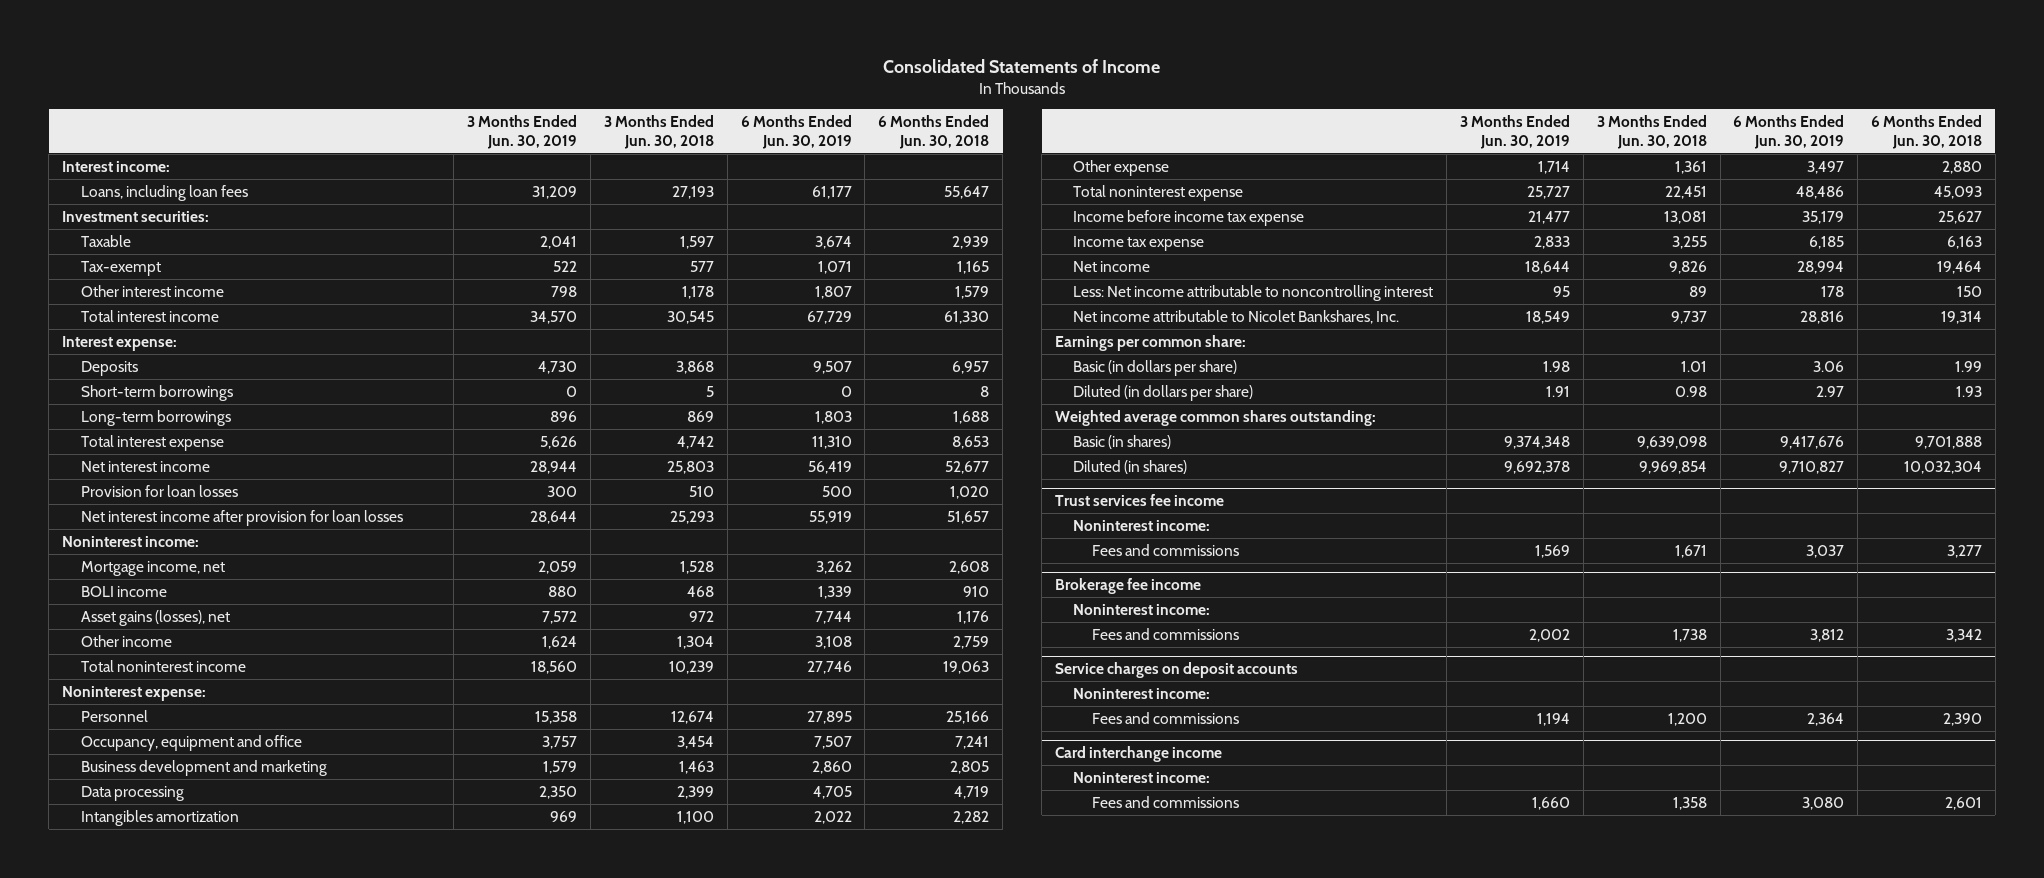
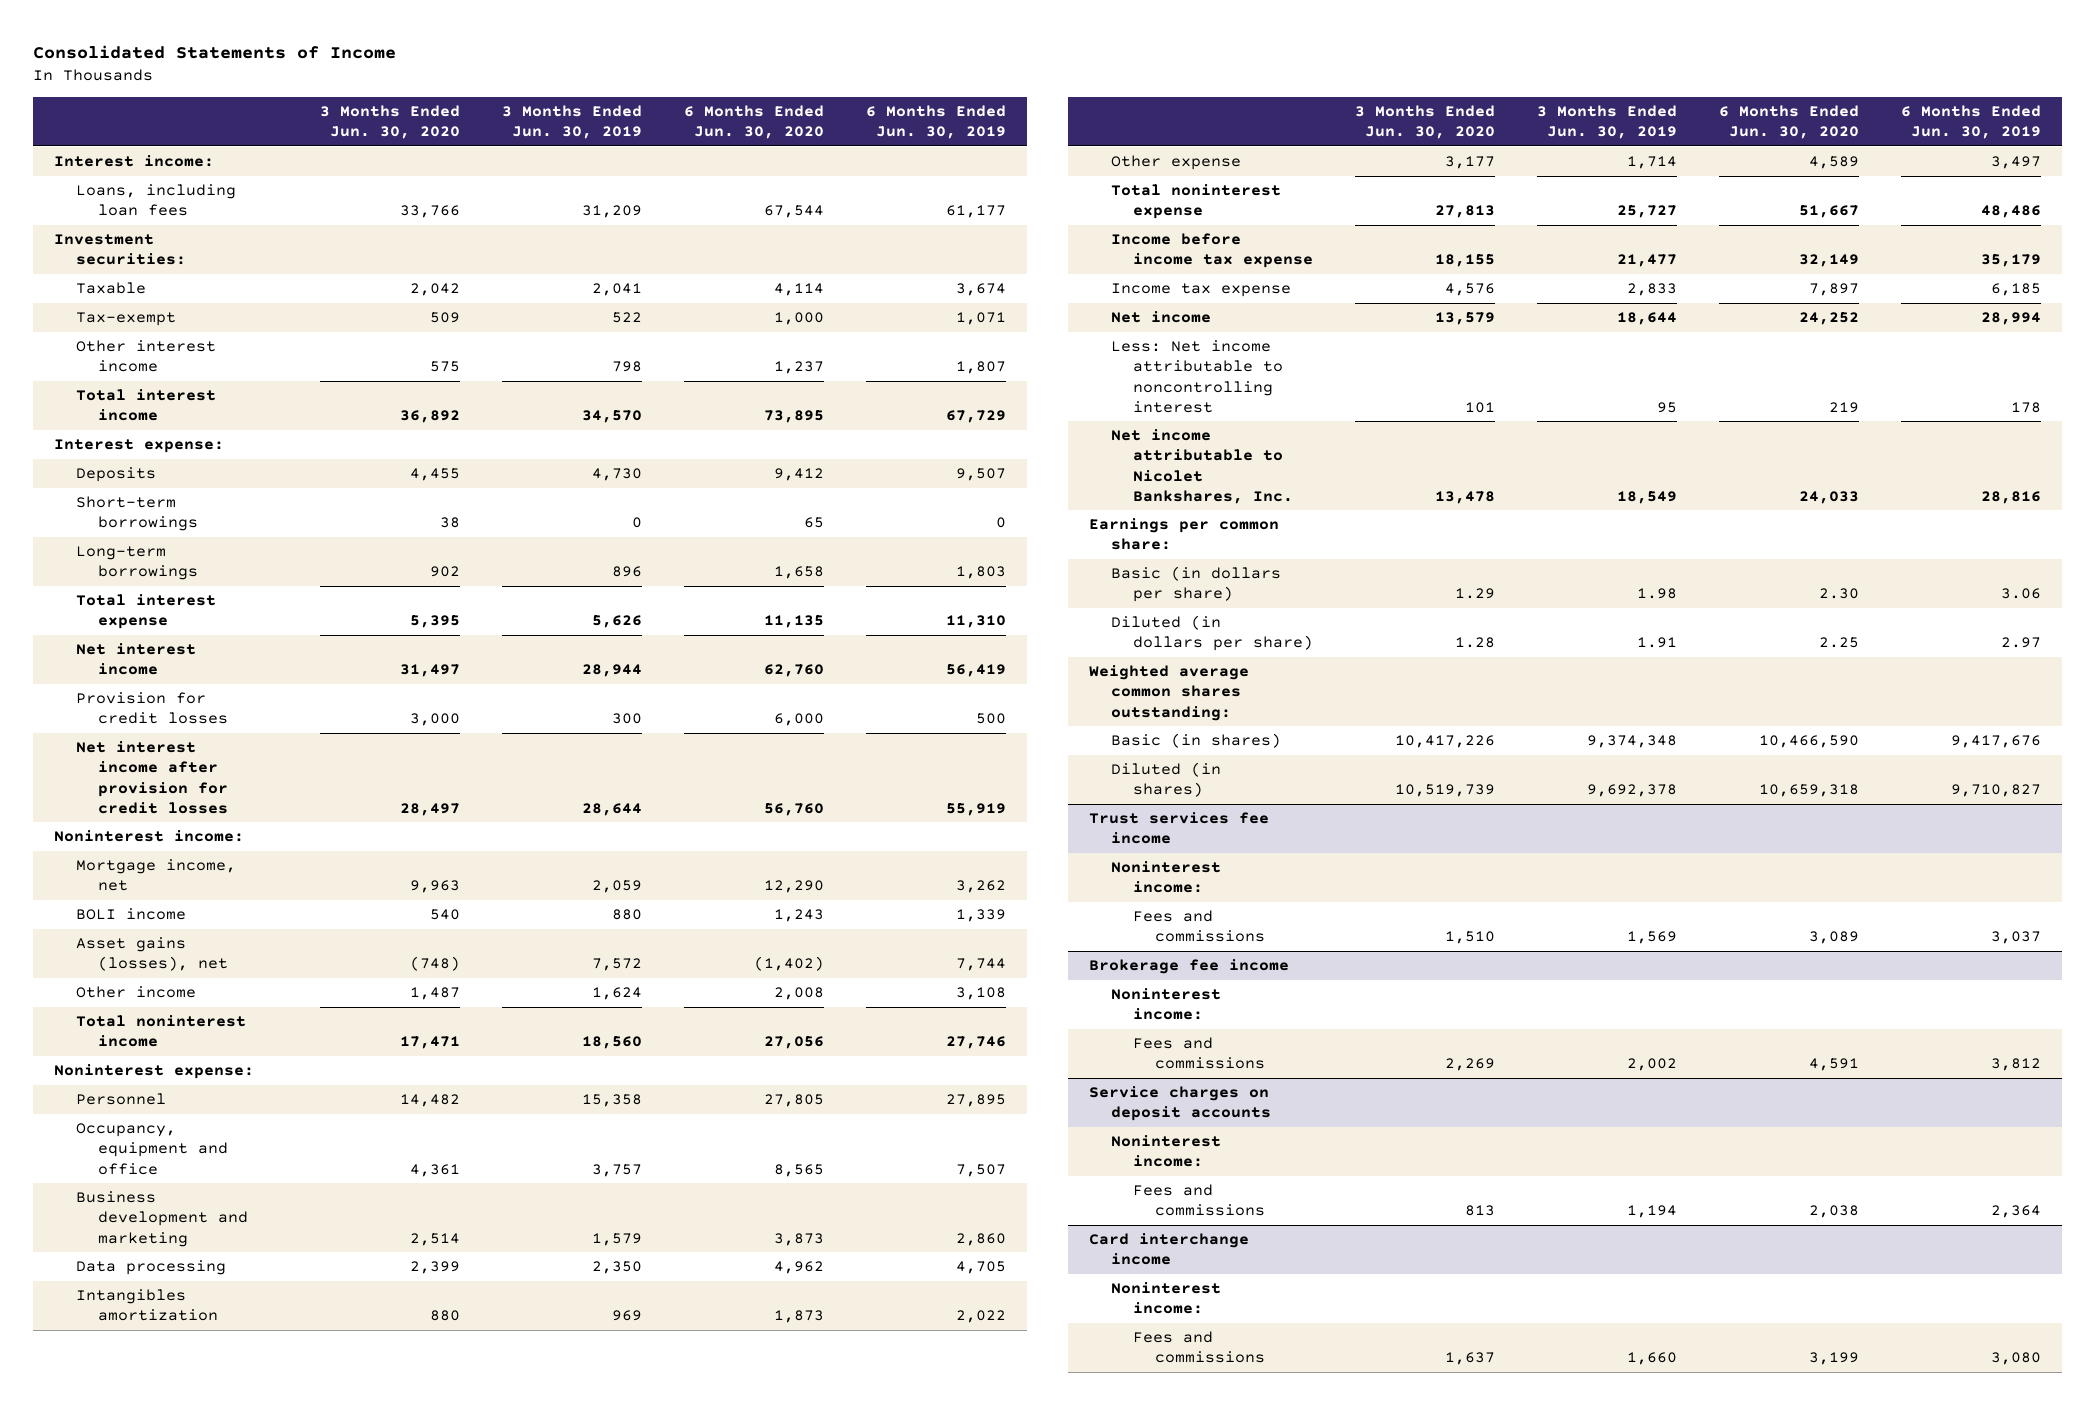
- | 3 Months Ended Jun. 30, 2019 | 3 Months Ended Jun. 30, 2018 | 6 Months Ended Jun. 30, 2019 | 6 Months Ended Jun. 30, 2018
+ | 3 Months Ended Jun. 30, 2020 | 3 Months Ended Jun. 30, 2019 | 6 Months Ended Jun. 30, 2020 | 6 Months Ended Jun. 30, 2019
- Provision for loan losses | 300 | 510 | 500 | 1,020
- Net interest income after provision for loan losses | 28,644 | 25,293 | 55,919 | 51,657
+ Provision for credit losses | 3,000 | 300 | 6,000 | 500
+ Net interest income after provision for credit losses | 28,497 | 28,644 | 56,760 | 55,919

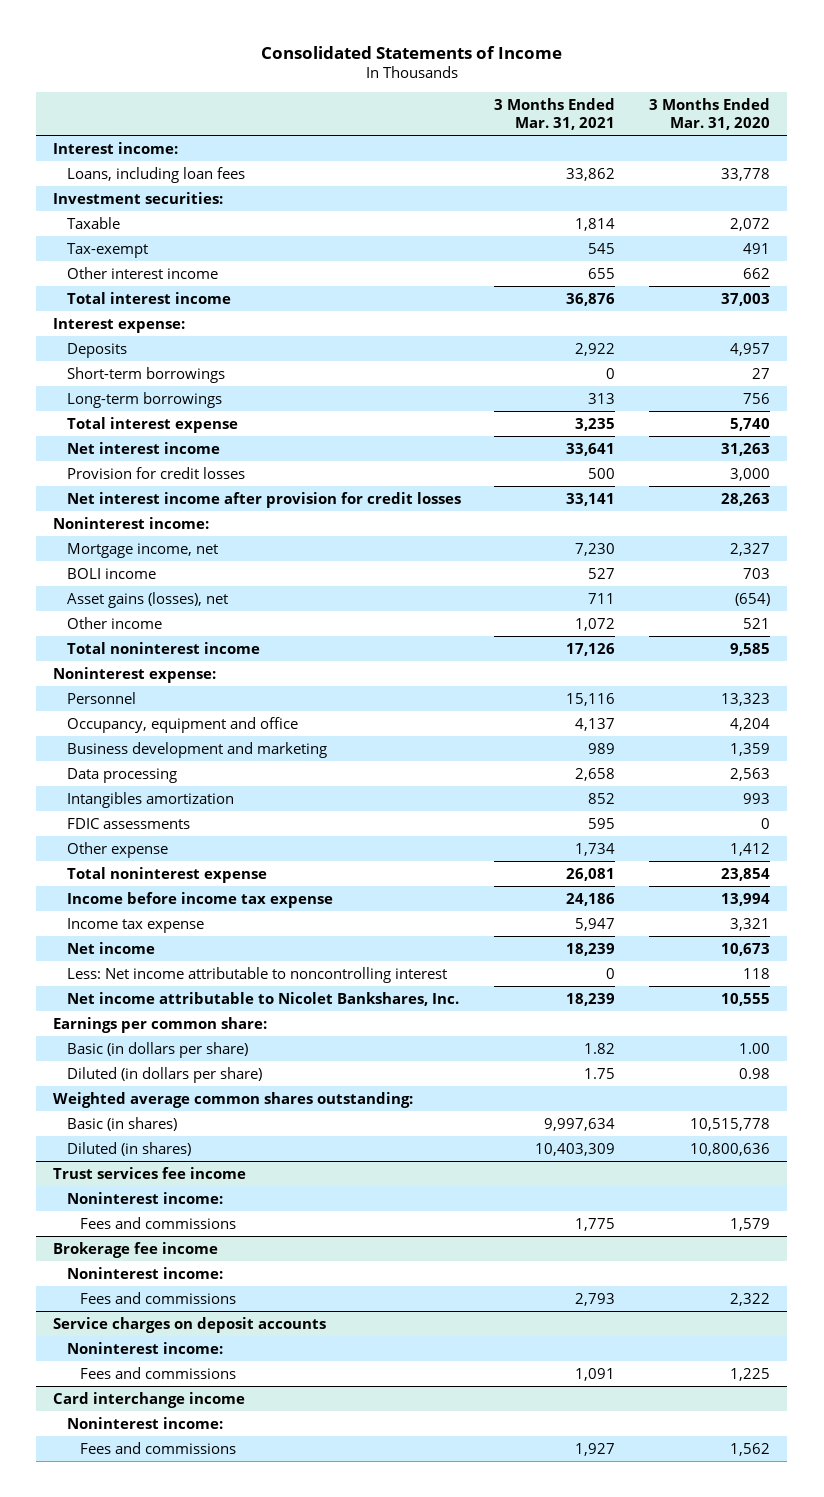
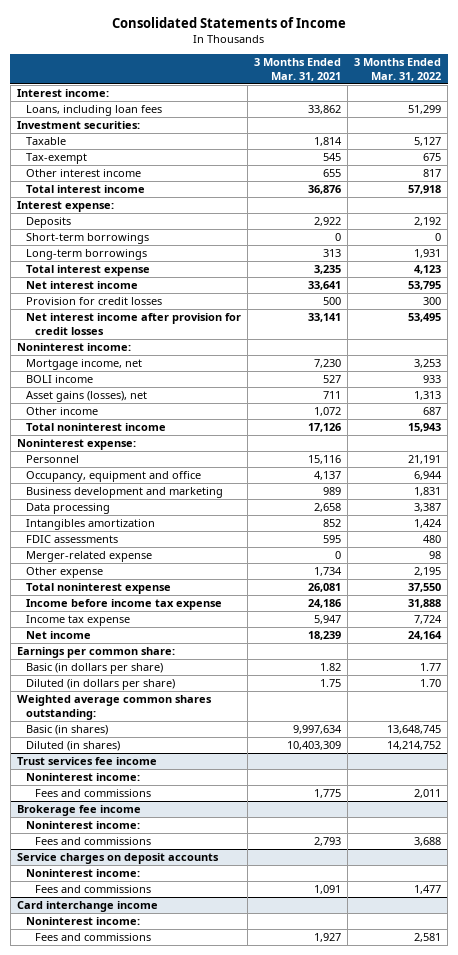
- | 3 Months Ended Mar. 31, 2021 | 3 Months Ended Mar. 31, 2020
+ | 3 Months Ended Mar. 31, 2021 | 3 Months Ended Mar. 31, 2022
+ Merger-related expense | 0 | 98
- Less: Net income attributable to noncontrolling interest | 0 | 118
- Net income attributable to Nicolet Bankshares, Inc. | 18,239 | 10,555

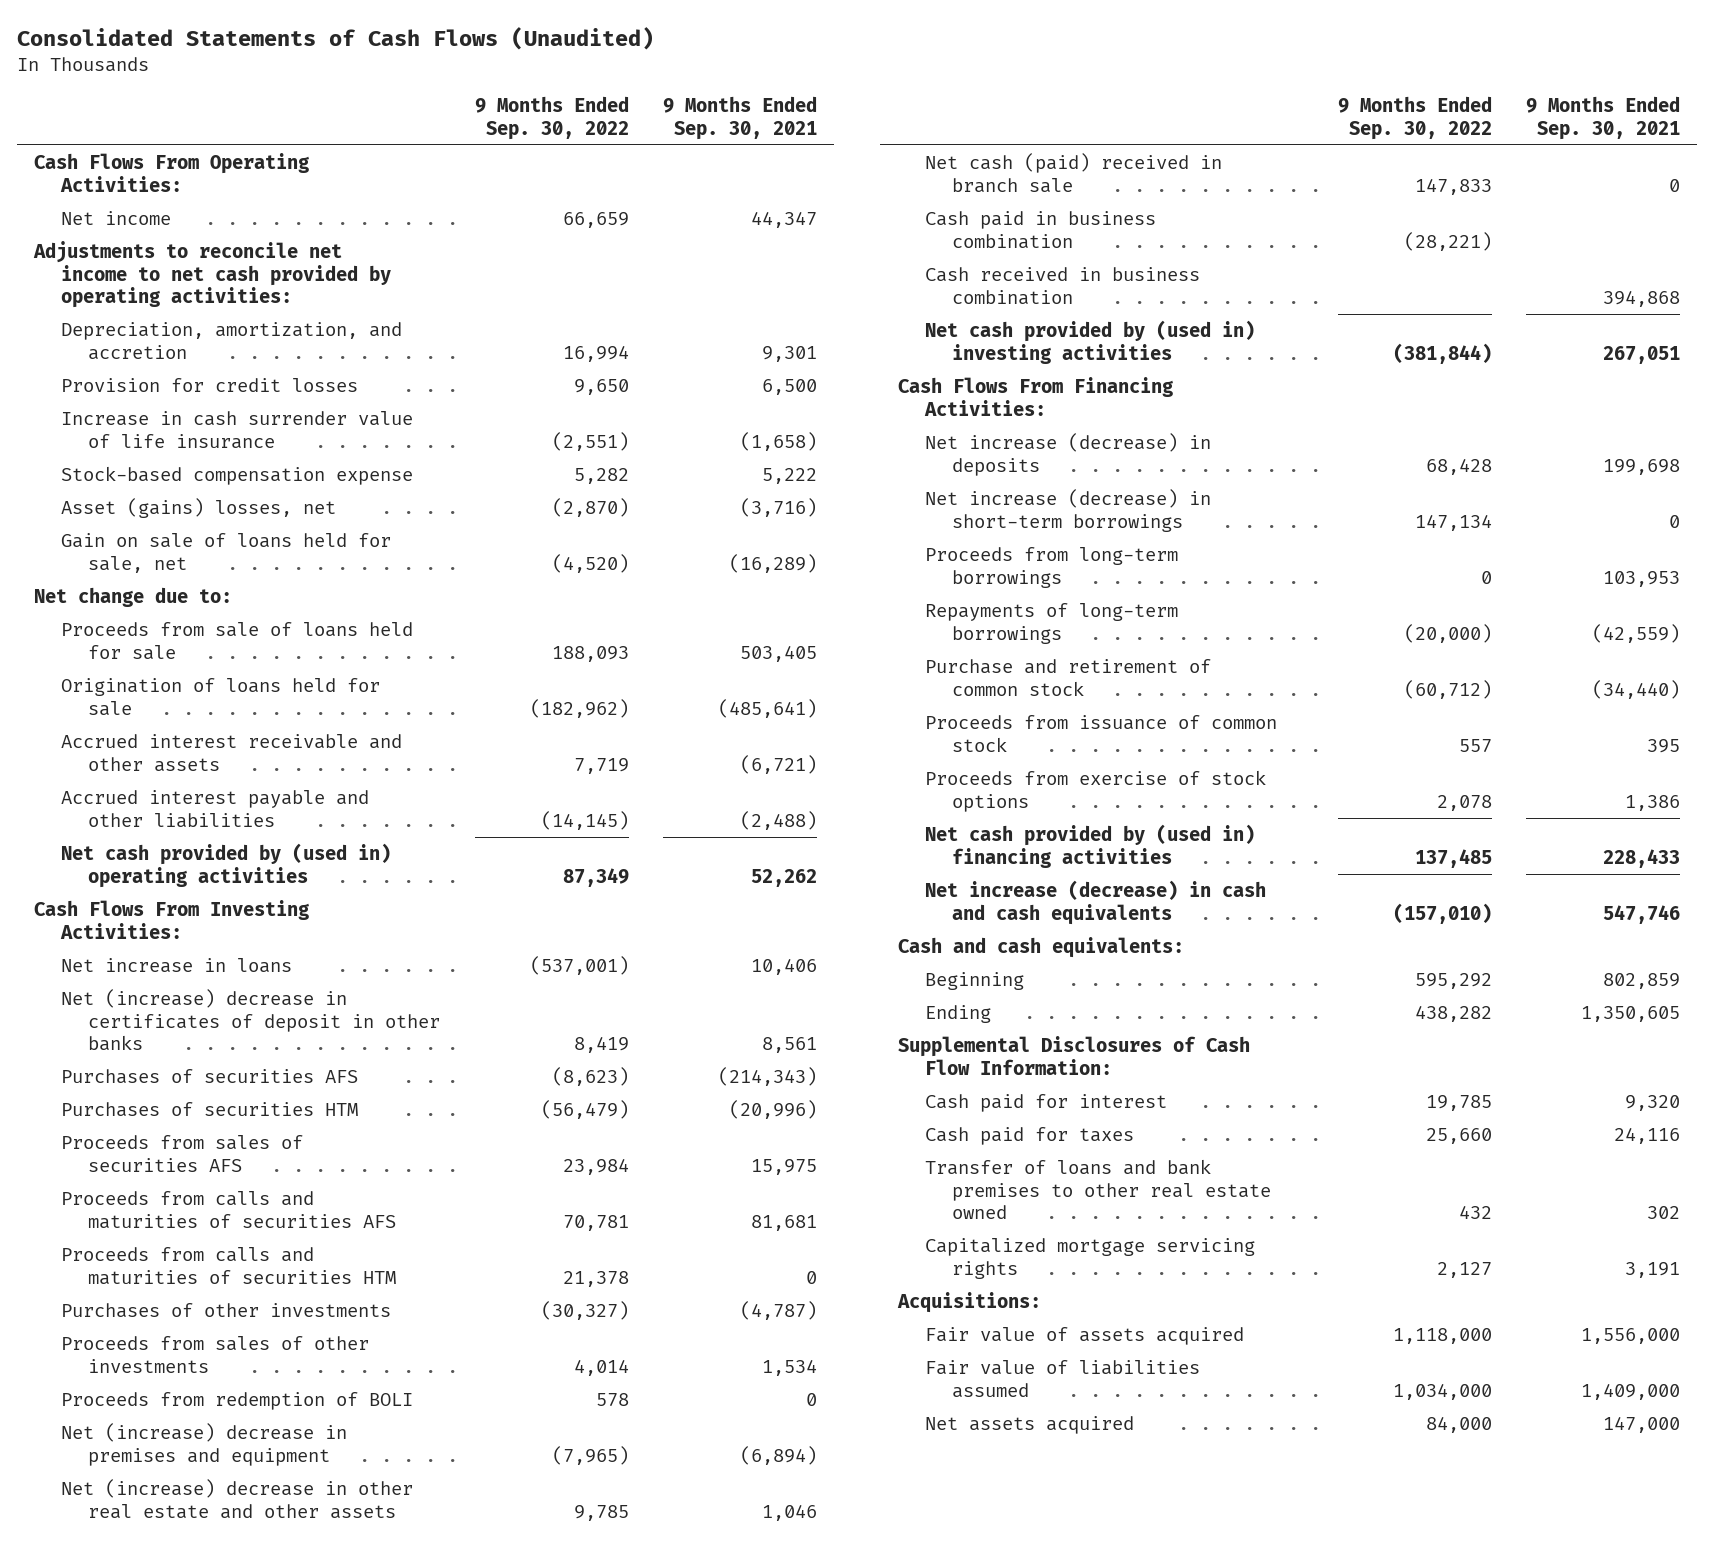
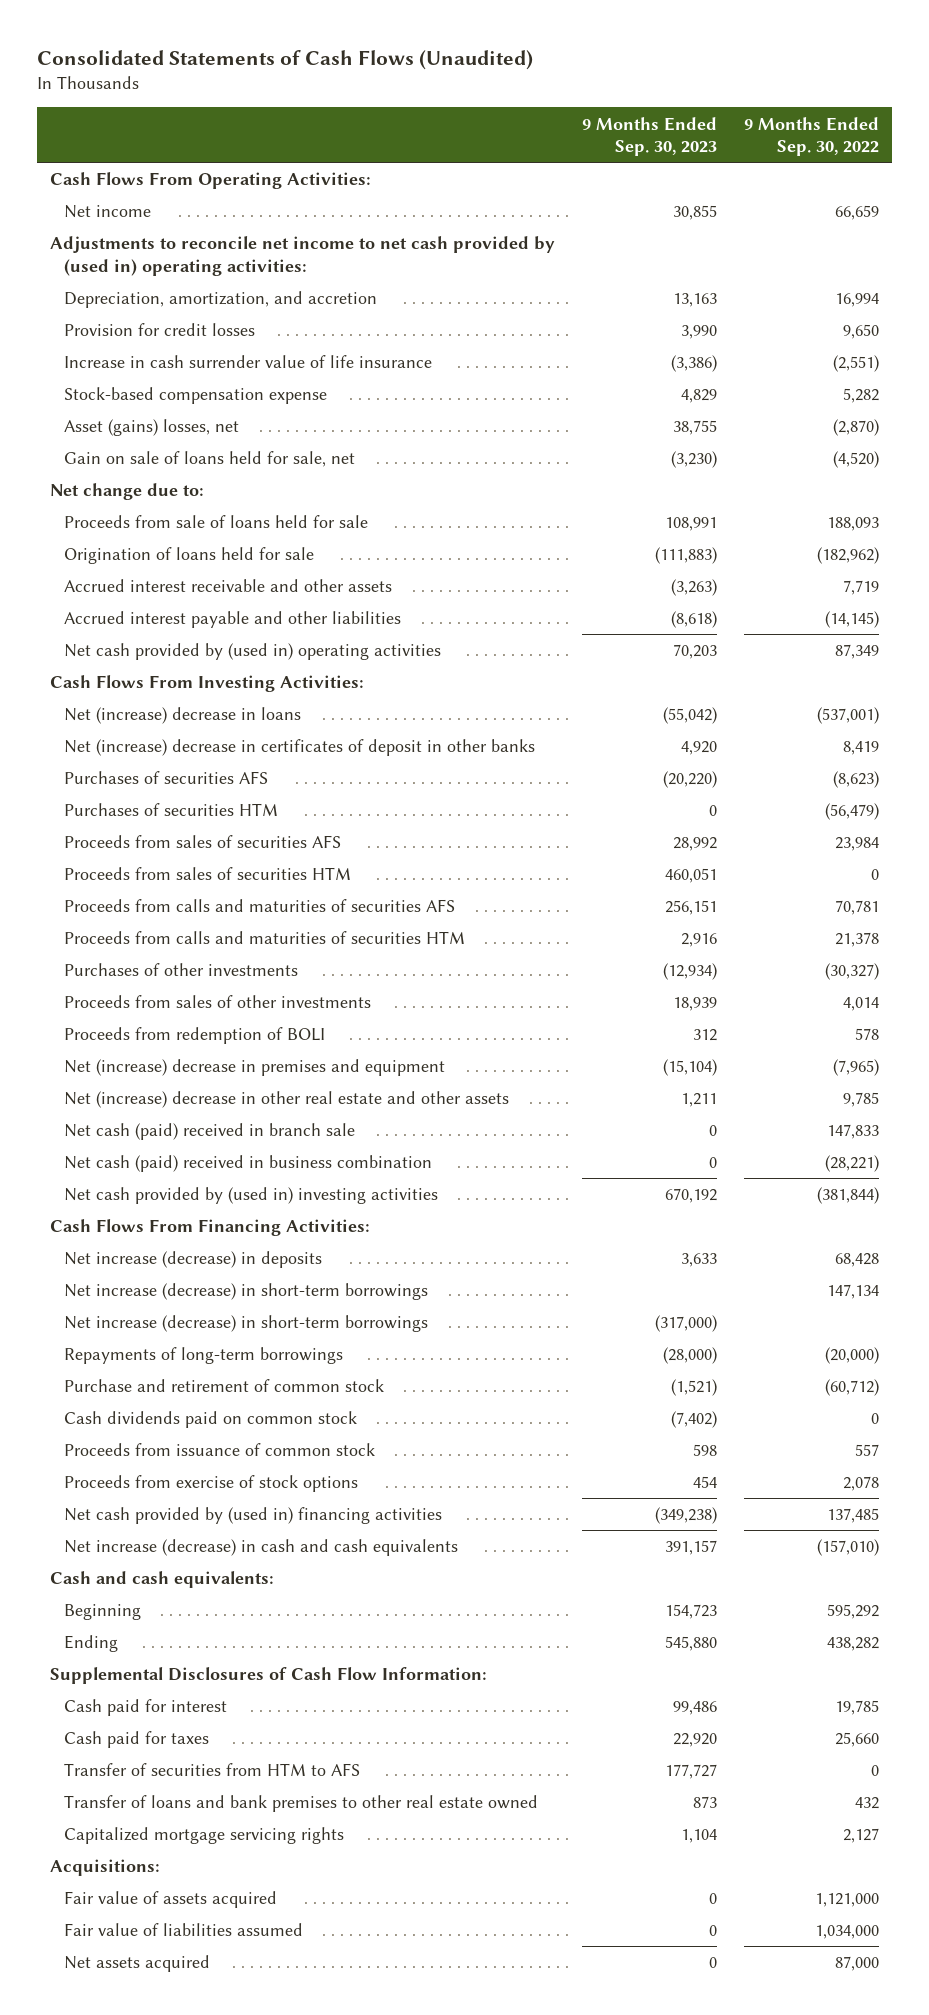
- | 9 Months Ended Sep. 30, 2022 | 9 Months Ended Sep. 30, 2021
+ | 9 Months Ended Sep. 30, 2023 | 9 Months Ended Sep. 30, 2022
- Adjustments to reconcile net income to net cash provided by operating activities:
+ Adjustments to reconcile net income to net cash provided by (used in) operating activities:
- Net increase in loans | (537,001) | 10,406
+ Net (increase) decrease in loans | (55,042) | (537,001)
+ Proceeds from sales of securities HTM | 460,051 | 0
- Cash paid in business combination | (28,221) |
- Cash received in business combination | | 394,868
+ Net cash (paid) received in business combination | 0 | (28,221)
- Proceeds from long-term borrowings | 0 | 103,953
+ Net increase (decrease) in short-term borrowings | (317,000) |
+ Cash dividends paid on common stock | (7,402) | 0
+ Transfer of securities from HTM to AFS | 177,727 | 0
- Fair value of assets acquired | 1,118,000 | 1,556,000
+ Fair value of assets acquired | 0 | 1,121,000
- Net assets acquired | 84,000 | 147,000
+ Net assets acquired | 0 | 87,000

